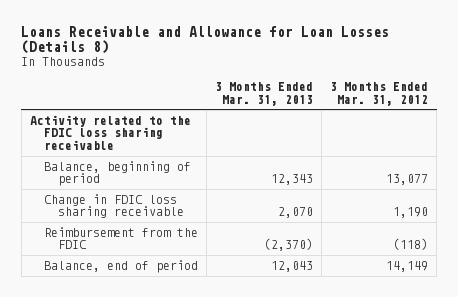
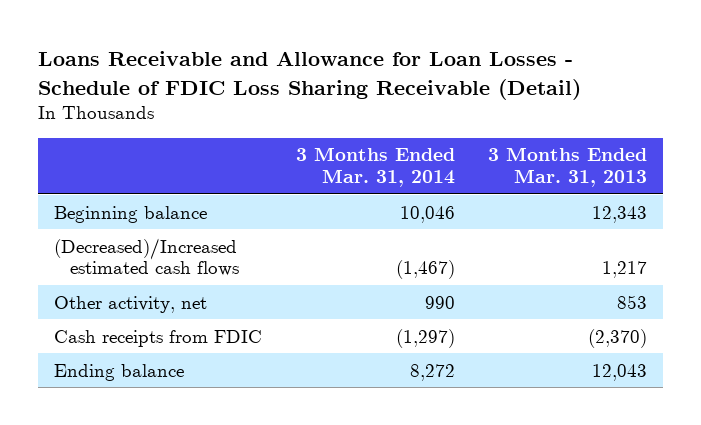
- Loans Receivable and Allowance for Loan Losses (Details 8)
+ Loans Receivable and Allowance for Loan Losses - Schedule of FDIC Loss Sharing Receivable (Detail)
- | 3 Months Ended Mar. 31, 2013 | 3 Months Ended Mar. 31, 2012
+ | 3 Months Ended Mar. 31, 2014 | 3 Months Ended Mar. 31, 2013
- Activity related to the FDIC loss sharing receivable
- Balance, beginning of period | 12,343 | 13,077
- Change in FDIC loss sharing receivable | 2,070 | 1,190
- Reimbursement from the FDIC | (2,370) | (118)
- Balance, end of period | 12,043 | 14,149
+ Beginning balance | 10,046 | 12,343
+ (Decreased)/Increased estimated cash flows | (1,467) | 1,217
+ Other activity, net | 990 | 853
+ Cash receipts from FDIC | (1,297) | (2,370)
+ Ending balance | 8,272 | 12,043

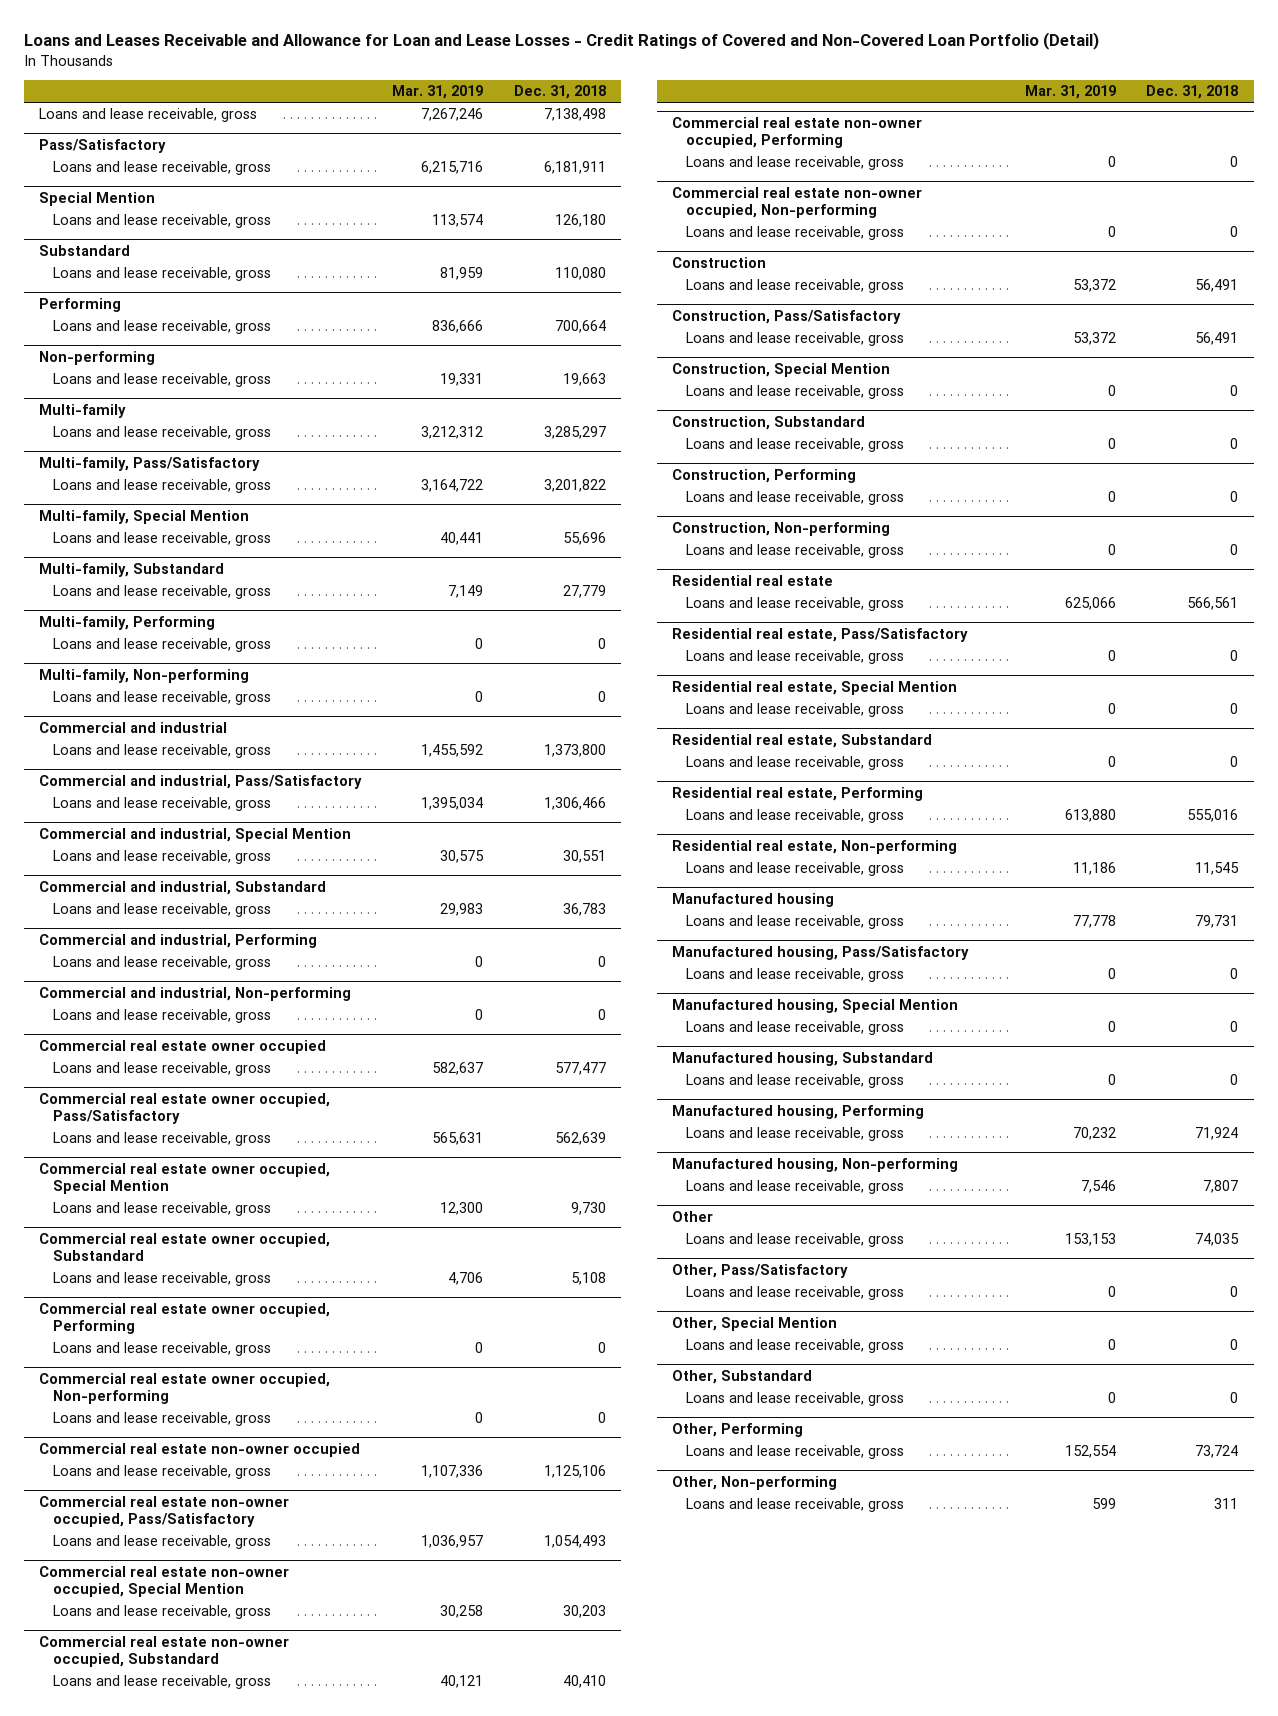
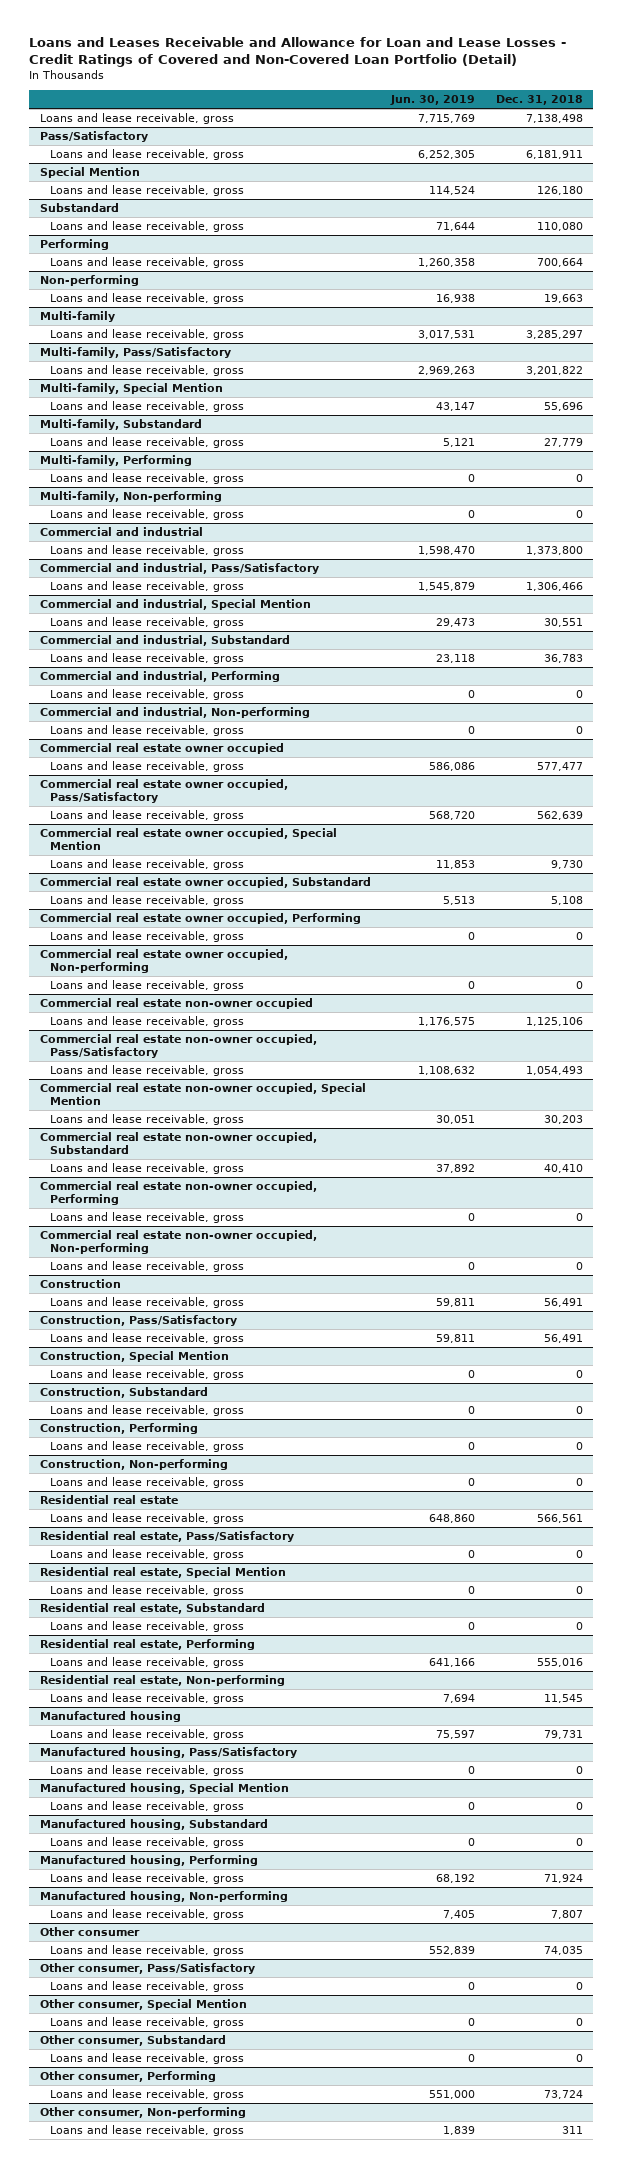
- | Mar. 31, 2019 | Dec. 31, 2018
+ | Jun. 30, 2019 | Dec. 31, 2018
- Other
+ Other consumer
- Other, Pass/Satisfactory
+ Other consumer, Pass/Satisfactory
- Other, Special Mention
+ Other consumer, Special Mention
- Other, Substandard
+ Other consumer, Substandard
- Other, Performing
+ Other consumer, Performing
- Other, Non-performing
+ Other consumer, Non-performing

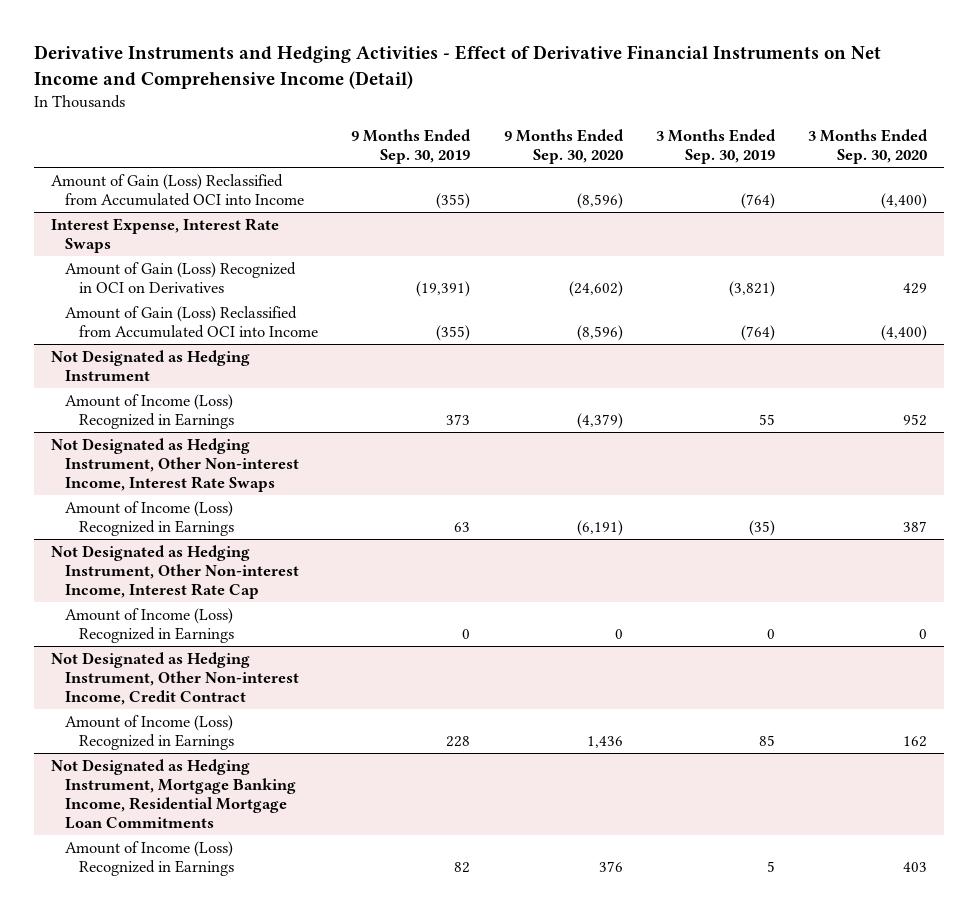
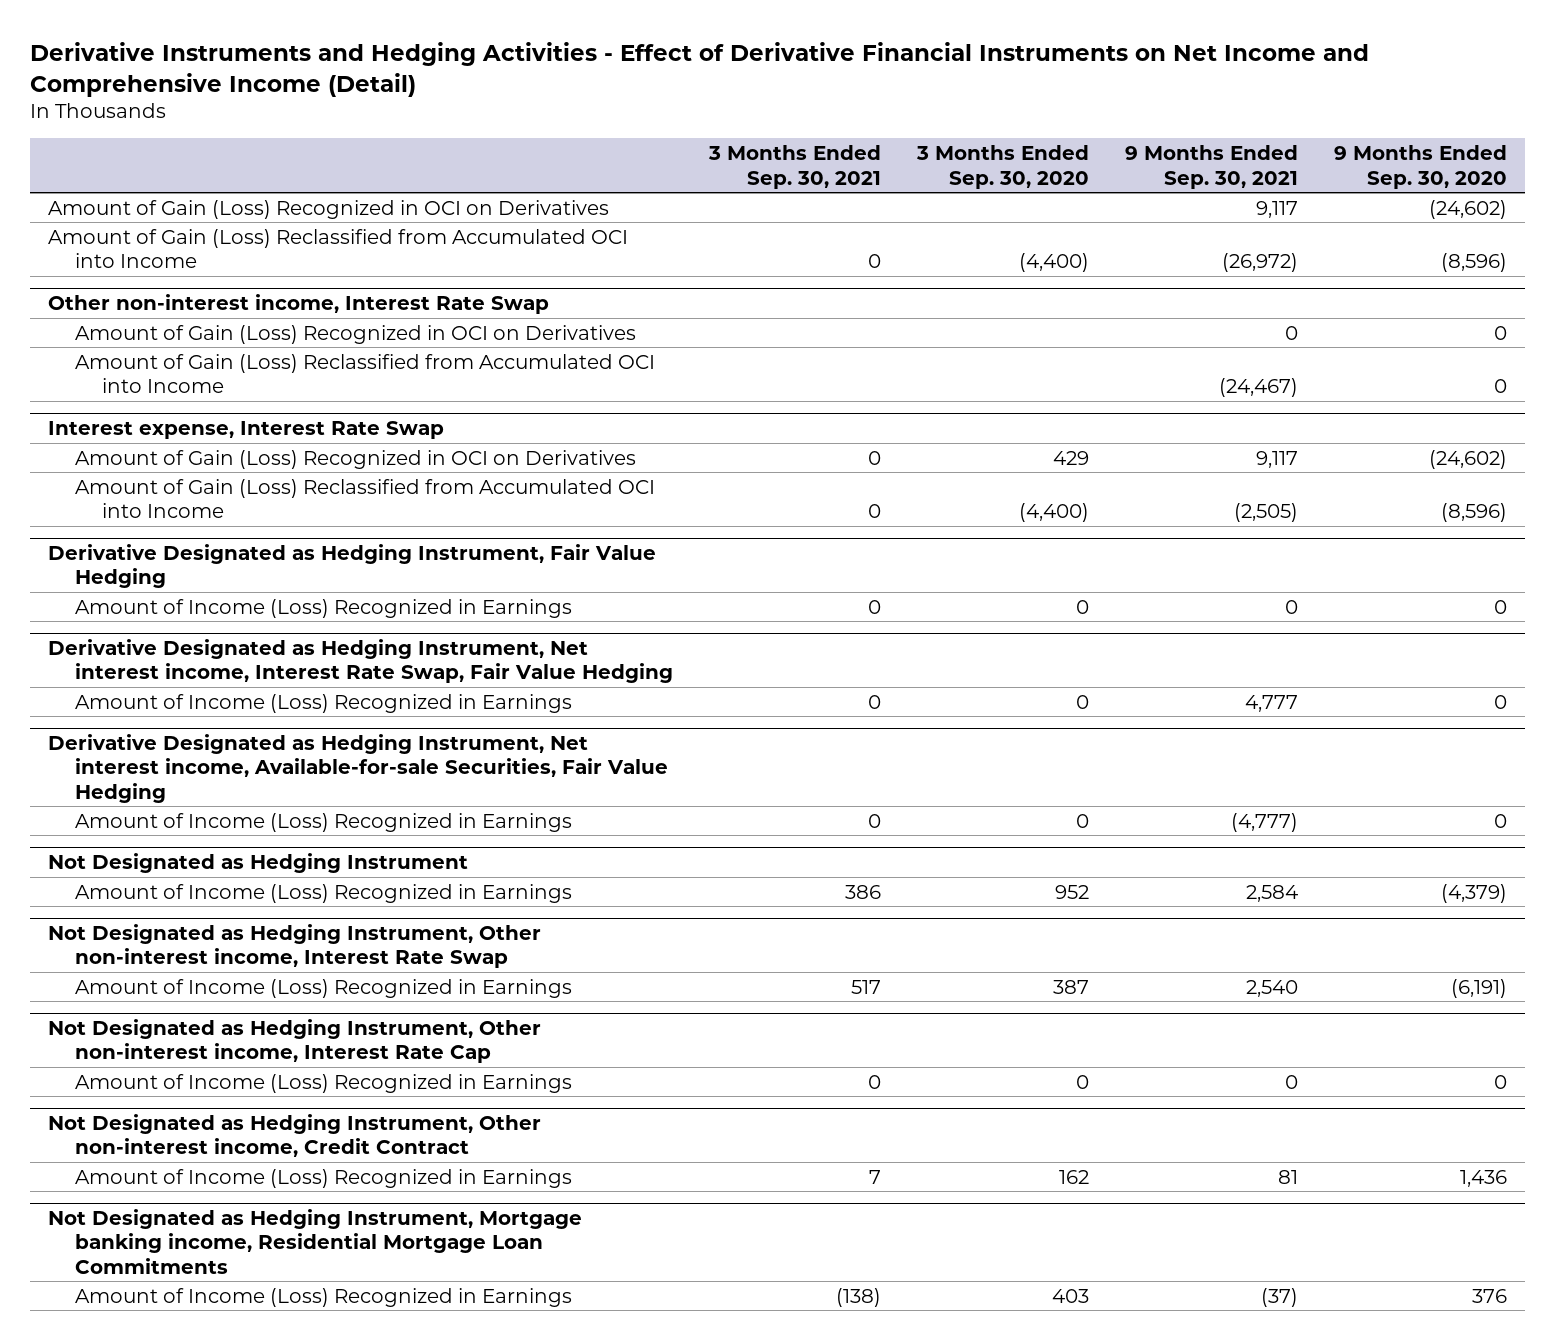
- | 9 Months Ended Sep. 30, 2019 | 9 Months Ended Sep. 30, 2020 | 3 Months Ended Sep. 30, 2019 | 3 Months Ended Sep. 30, 2020
+ | 3 Months Ended Sep. 30, 2021 | 3 Months Ended Sep. 30, 2020 | 9 Months Ended Sep. 30, 2021 | 9 Months Ended Sep. 30, 2020
+ Amount of Gain (Loss) Recognized in OCI on Derivatives | | | 9,117 | (24,602)
- Interest Expense, Interest Rate Swaps
+ Other non-interest income, Interest Rate Swap
+ Amount of Gain (Loss) Recognized in OCI on Derivatives | | | 0 | 0
+ Amount of Gain (Loss) Reclassified from Accumulated OCI into Income | | | (24,467) | 0
+ Interest expense, Interest Rate Swap
+ Derivative Designated as Hedging Instrument, Fair Value Hedging
+ Amount of Income (Loss) Recognized in Earnings | 0 | 0 | 0 | 0
+ Derivative Designated as Hedging Instrument, Net interest income, Interest Rate Swap, Fair Value Hedging
+ Amount of Income (Loss) Recognized in Earnings | 0 | 0 | 4,777 | 0
+ Derivative Designated as Hedging Instrument, Net interest income, Available-for-sale Securities, Fair Value Hedging
+ Amount of Income (Loss) Recognized in Earnings | 0 | 0 | (4,777) | 0
- Not Designated as Hedging Instrument, Other Non-interest Income, Interest Rate Swaps
+ Not Designated as Hedging Instrument, Other non-interest income, Interest Rate Swap
- Not Designated as Hedging Instrument, Other Non-interest Income, Interest Rate Cap
+ Not Designated as Hedging Instrument, Other non-interest income, Interest Rate Cap
- Not Designated as Hedging Instrument, Other Non-interest Income, Credit Contract
+ Not Designated as Hedging Instrument, Other non-interest income, Credit Contract
- Not Designated as Hedging Instrument, Mortgage Banking Income, Residential Mortgage Loan Commitments
+ Not Designated as Hedging Instrument, Mortgage banking income, Residential Mortgage Loan Commitments

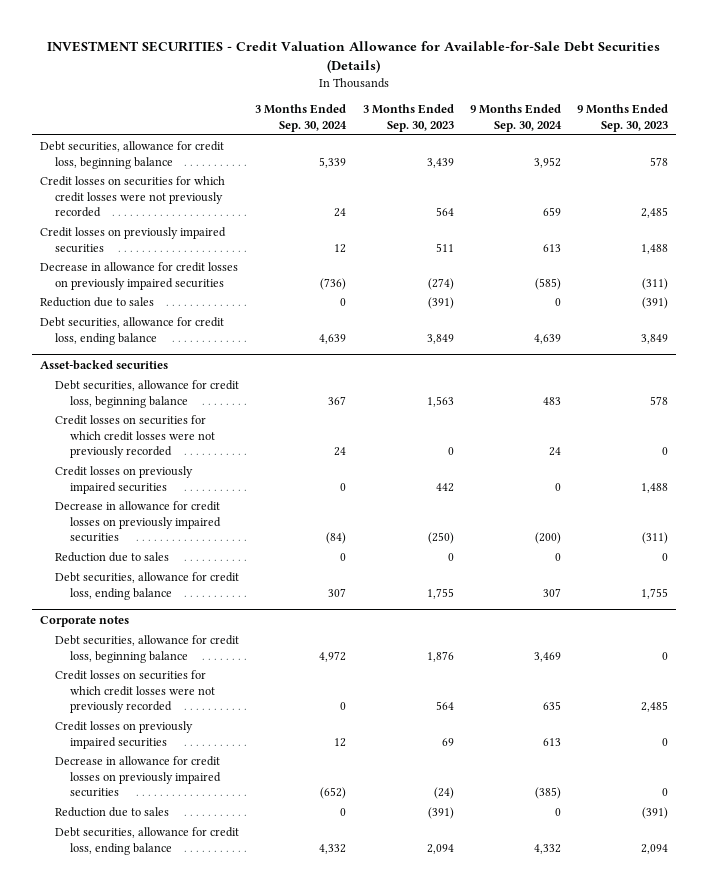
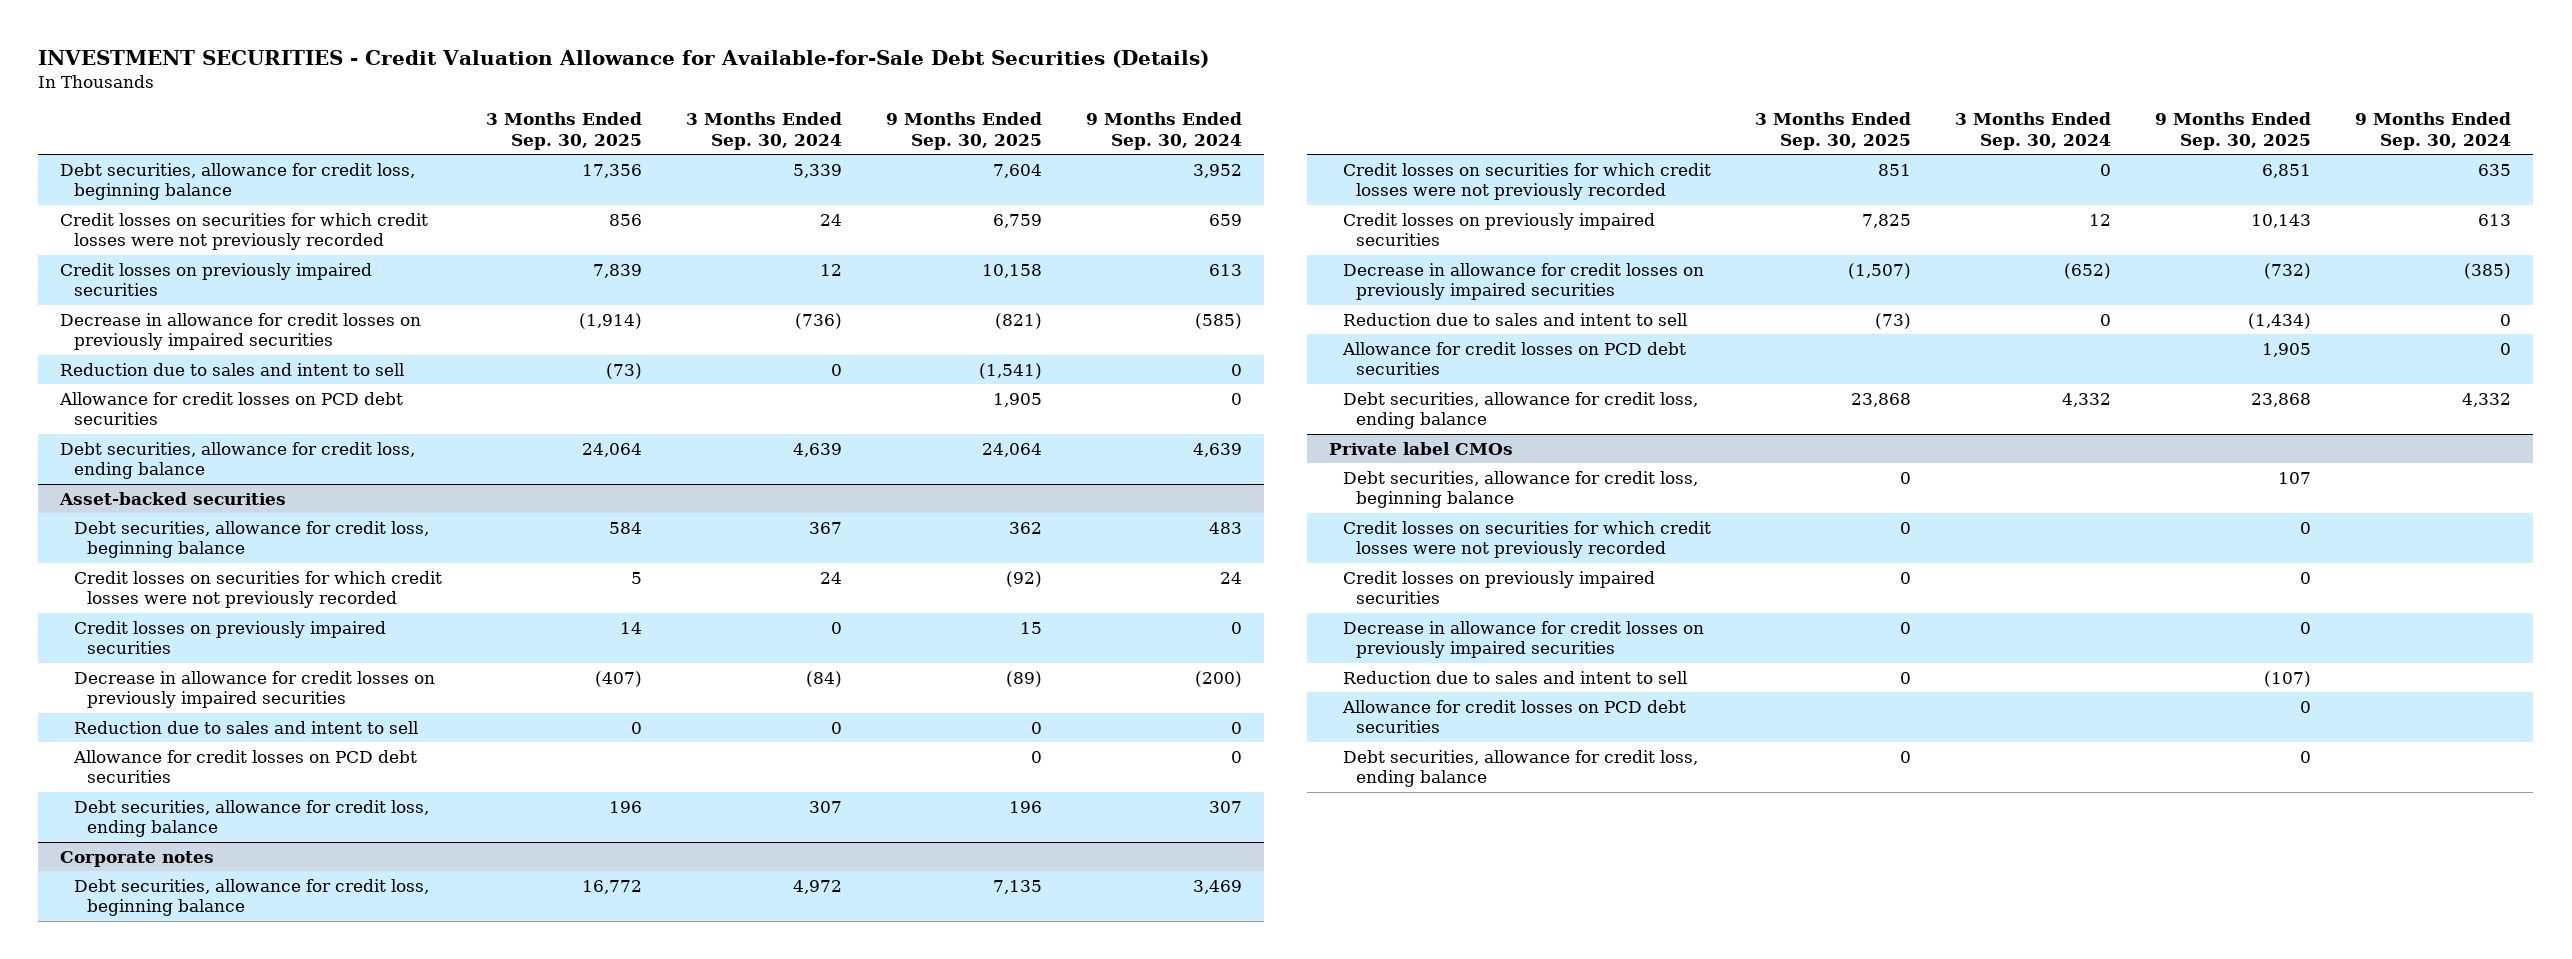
- | 3 Months Ended Sep. 30, 2024 | 3 Months Ended Sep. 30, 2023 | 9 Months Ended Sep. 30, 2024 | 9 Months Ended Sep. 30, 2023
+ | 3 Months Ended Sep. 30, 2025 | 3 Months Ended Sep. 30, 2024 | 9 Months Ended Sep. 30, 2025 | 9 Months Ended Sep. 30, 2024
- Reduction due to sales | 0 | (391) | 0 | (391)
+ Reduction due to sales and intent to sell | (73) | 0 | (1,541) | 0
+ Allowance for credit losses on PCD debt securities | | | 1,905 | 0
@ Asset-backed securities
- Reduction due to sales | 0 | 0 | 0 | 0
+ Reduction due to sales and intent to sell | 0 | 0 | 0 | 0
+ Allowance for credit losses on PCD debt securities | | | 0 | 0
@ Corporate notes
- Reduction due to sales | 0 | (391) | 0 | (391)
+ Reduction due to sales and intent to sell | (73) | 0 | (1,434) | 0
+ Allowance for credit losses on PCD debt securities | | | 1,905 | 0
+ Private label CMOs
+ Debt securities, allowance for credit loss, beginning balance | 0 | | 107 |
+ Credit losses on securities for which credit losses were not previously recorded | 0 | | 0 |
+ Credit losses on previously impaired securities | 0 | | 0 |
+ Decrease in allowance for credit losses on previously impaired securities | 0 | | 0 |
+ Reduction due to sales and intent to sell | 0 | | (107) |
+ Allowance for credit losses on PCD debt securities | | | 0 |
+ Debt securities, allowance for credit loss, ending balance | 0 | | 0 |

